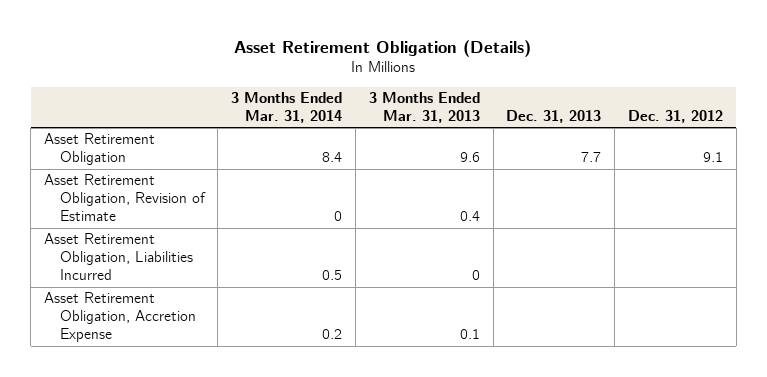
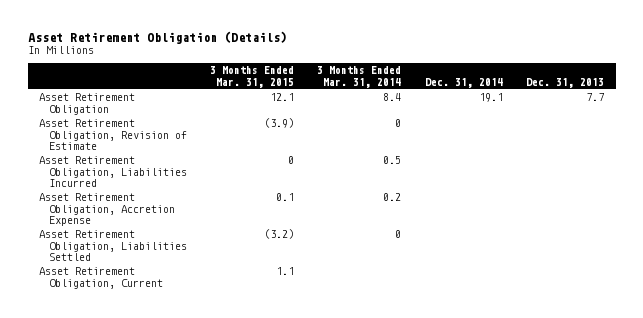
- | 3 Months Ended Mar. 31, 2014 | 3 Months Ended Mar. 31, 2013 | Dec. 31, 2013 | Dec. 31, 2012
+ | 3 Months Ended Mar. 31, 2015 | 3 Months Ended Mar. 31, 2014 | Dec. 31, 2014 | Dec. 31, 2013
+ Asset Retirement Obligation, Liabilities Settled | (3.2) | 0 | |
+ Asset Retirement Obligation, Current | 1.1 | | |

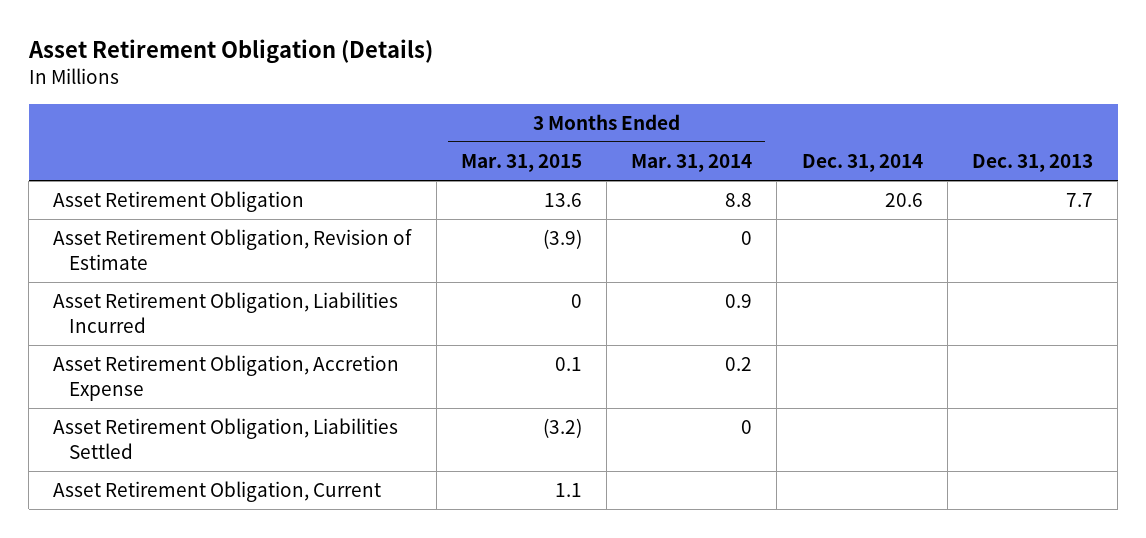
- Asset Retirement Obligation | 12.1 | 8.4 | 19.1 | 7.7
+ Asset Retirement Obligation | 13.6 | 8.8 | 20.6 | 7.7
- Asset Retirement Obligation, Liabilities Incurred | 0 | 0.5 | |
+ Asset Retirement Obligation, Liabilities Incurred | 0 | 0.9 | |

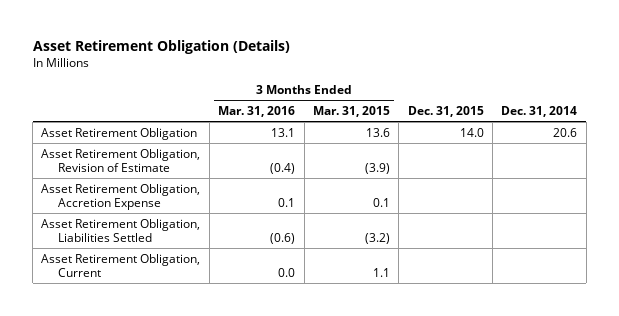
- | 3 Months Ended Mar. 31, 2015 | 3 Months Ended Mar. 31, 2014 | Dec. 31, 2014 | Dec. 31, 2013
+ | 3 Months Ended Mar. 31, 2016 | 3 Months Ended Mar. 31, 2015 | Dec. 31, 2015 | Dec. 31, 2014
- Asset Retirement Obligation, Liabilities Incurred | 0 | 0.9 | |

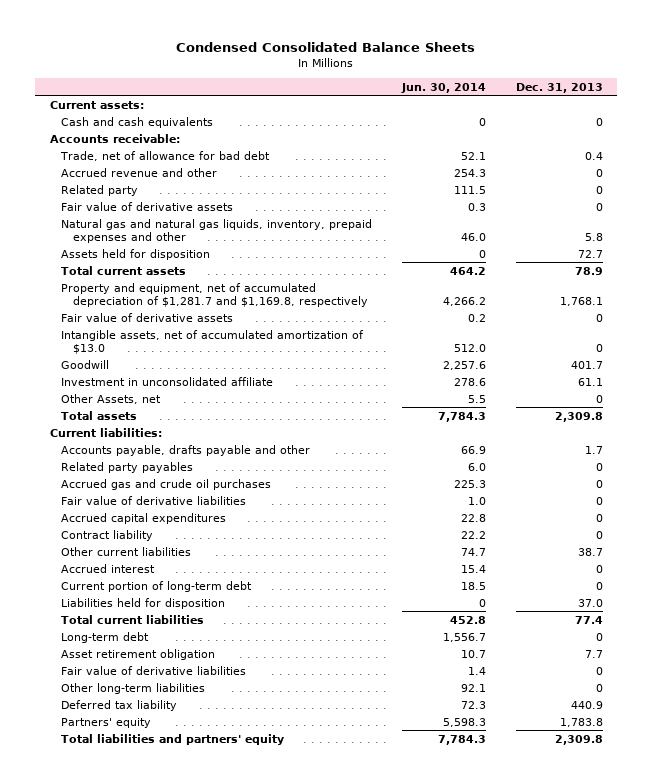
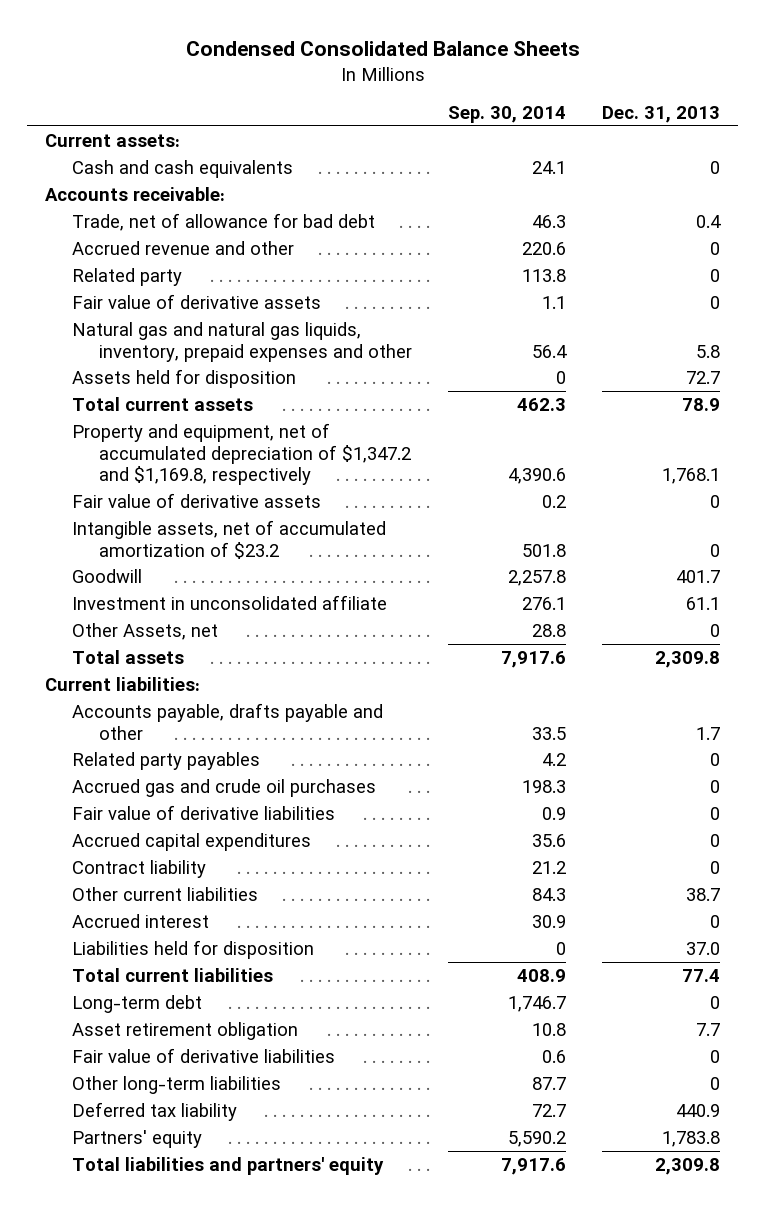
- | Jun. 30, 2014 | Dec. 31, 2013
+ | Sep. 30, 2014 | Dec. 31, 2013
- Property and equipment, net of accumulated depreciation of $1,281.7 and $1,169.8, respectively | 4,266.2 | 1,768.1
+ Property and equipment, net of accumulated depreciation of $1,347.2 and $1,169.8, respectively | 4,390.6 | 1,768.1
- Intangible assets, net of accumulated amortization of $13.0 | 512.0 | 0
+ Intangible assets, net of accumulated amortization of $23.2 | 501.8 | 0
- Current portion of long-term debt | 18.5 | 0

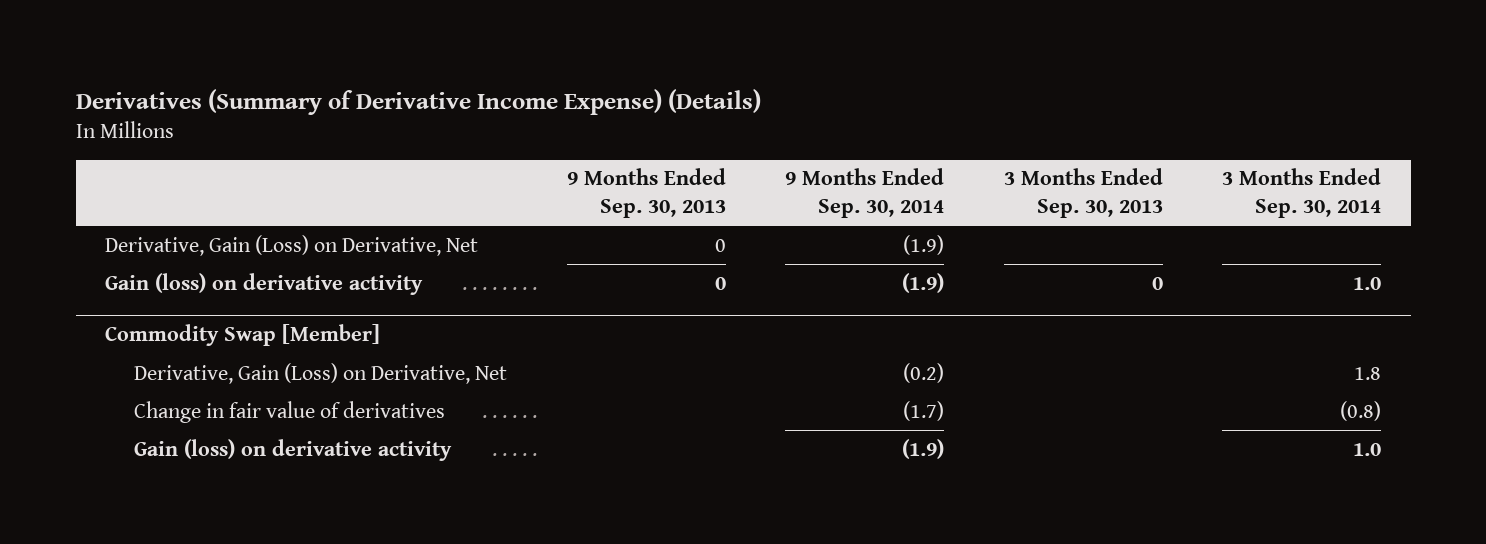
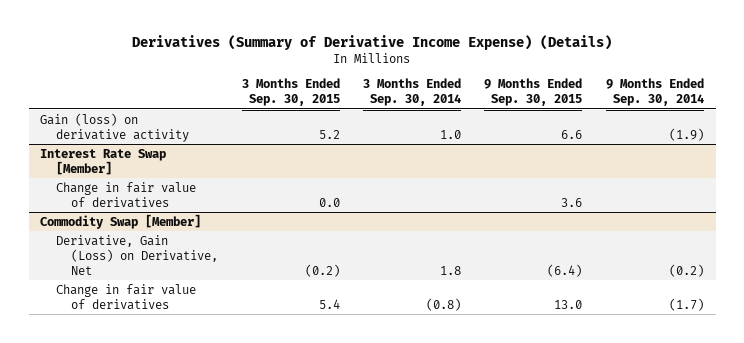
- | 9 Months Ended Sep. 30, 2013 | 9 Months Ended Sep. 30, 2014 | 3 Months Ended Sep. 30, 2013 | 3 Months Ended Sep. 30, 2014
+ | 3 Months Ended Sep. 30, 2015 | 3 Months Ended Sep. 30, 2014 | 9 Months Ended Sep. 30, 2015 | 9 Months Ended Sep. 30, 2014
- Derivative, Gain (Loss) on Derivative, Net | 0 | (1.9) | |
+ Interest Rate Swap [Member]
+ Change in fair value of derivatives | 0.0 | | 3.6 |
@ Commodity Swap [Member]
- Gain (loss) on derivative activity | | (1.9) | | 1.0

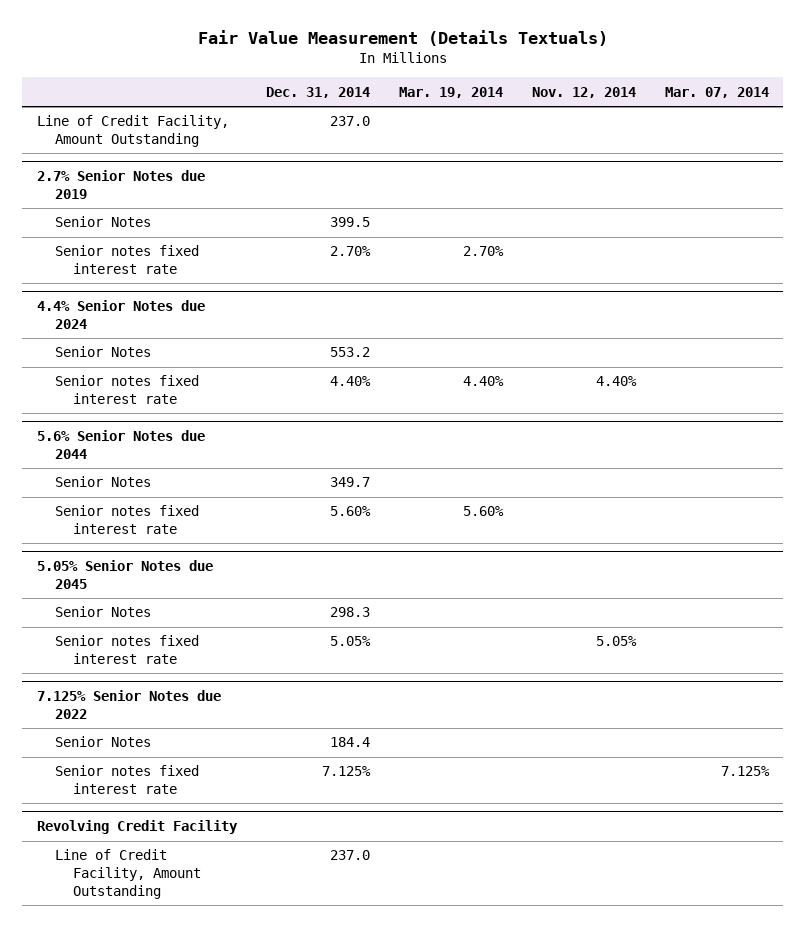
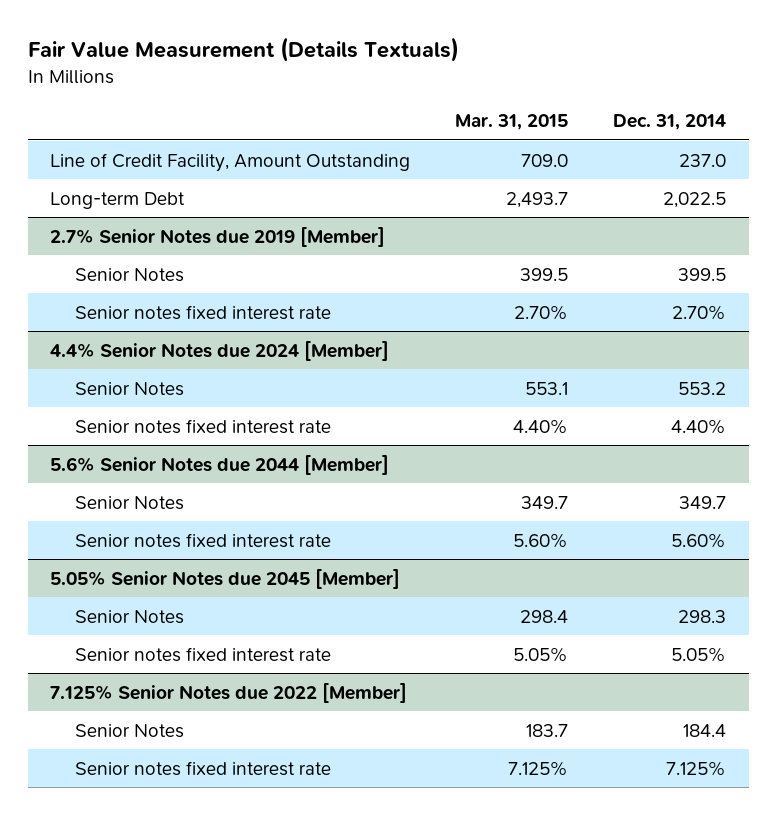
- | Dec. 31, 2014 | Mar. 19, 2014 | Nov. 12, 2014 | Mar. 07, 2014
+ | Mar. 31, 2015 | Dec. 31, 2014
- 2.7% Senior Notes due 2019
+ Long-term Debt | 2,493.7 | 2,022.5
+ 2.7% Senior Notes due 2019 [Member]
- 4.4% Senior Notes due 2024
+ 4.4% Senior Notes due 2024 [Member]
- 5.6% Senior Notes due 2044
+ 5.6% Senior Notes due 2044 [Member]
- 5.05% Senior Notes due 2045
+ 5.05% Senior Notes due 2045 [Member]
- 7.125% Senior Notes due 2022
+ 7.125% Senior Notes due 2022 [Member]
- Revolving Credit Facility
- Line of Credit Facility, Amount Outstanding | 237.0 | | |

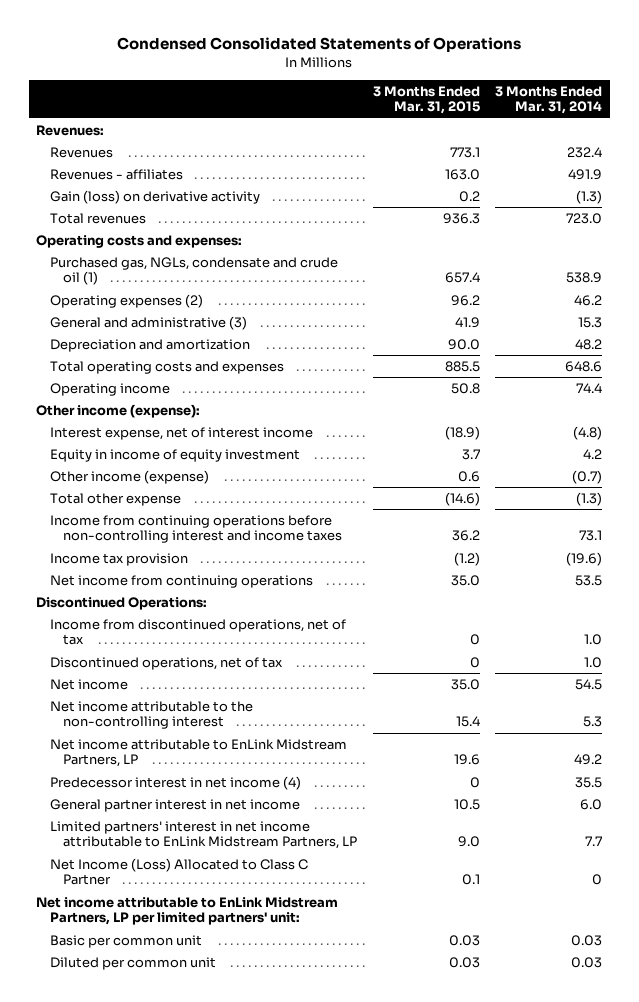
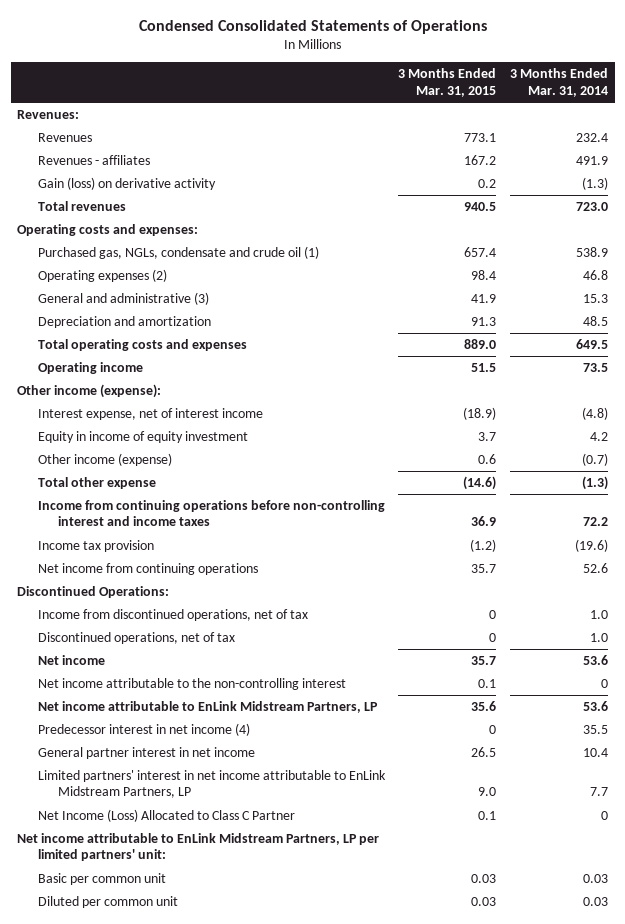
- Revenues - affiliates | 163.0 | 491.9
+ Revenues - affiliates | 167.2 | 491.9
- Total revenues | 936.3 | 723.0
+ Total revenues | 940.5 | 723.0
- Operating expenses (2) | 96.2 | 46.2
+ Operating expenses (2) | 98.4 | 46.8
- Depreciation and amortization | 90.0 | 48.2
- Total operating costs and expenses | 885.5 | 648.6
- Operating income | 50.8 | 74.4
+ Depreciation and amortization | 91.3 | 48.5
+ Total operating costs and expenses | 889.0 | 649.5
+ Operating income | 51.5 | 73.5
- Income from continuing operations before non-controlling interest and income taxes | 36.2 | 73.1
+ Income from continuing operations before non-controlling interest and income taxes | 36.9 | 72.2
- Net income from continuing operations | 35.0 | 53.5
+ Net income from continuing operations | 35.7 | 52.6
- Net income | 35.0 | 54.5
- Net income attributable to the non-controlling interest | 15.4 | 5.3
- Net income attributable to EnLink Midstream Partners, LP | 19.6 | 49.2
+ Net income | 35.7 | 53.6
+ Net income attributable to the non-controlling interest | 0.1 | 0
+ Net income attributable to EnLink Midstream Partners, LP | 35.6 | 53.6
- General partner interest in net income | 10.5 | 6.0
+ General partner interest in net income | 26.5 | 10.4

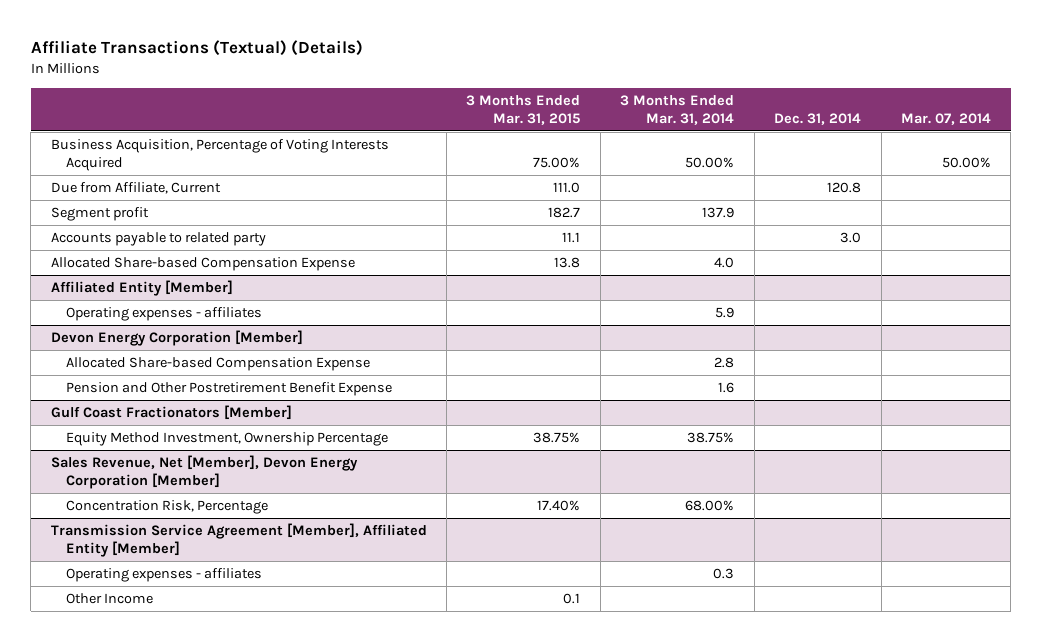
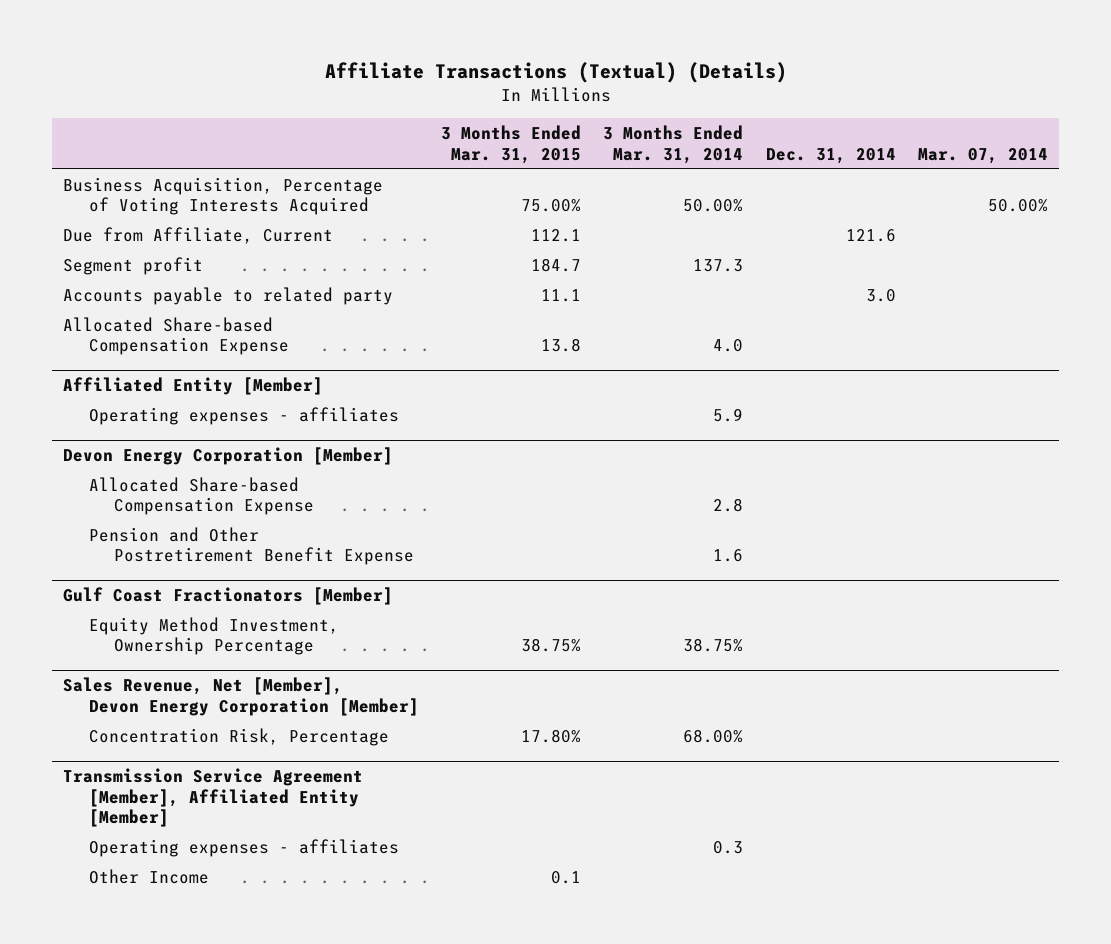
- Due from Affiliate, Current | 111.0 | | 120.8 |
- Segment profit | 182.7 | 137.9 | |
+ Due from Affiliate, Current | 112.1 | | 121.6 |
+ Segment profit | 184.7 | 137.3 | |
@ Sales Revenue, Net [Member], Devon Energy Corporation [Member]
- Concentration Risk, Percentage | 17.40% | 68.00% | |
+ Concentration Risk, Percentage | 17.80% | 68.00% | |

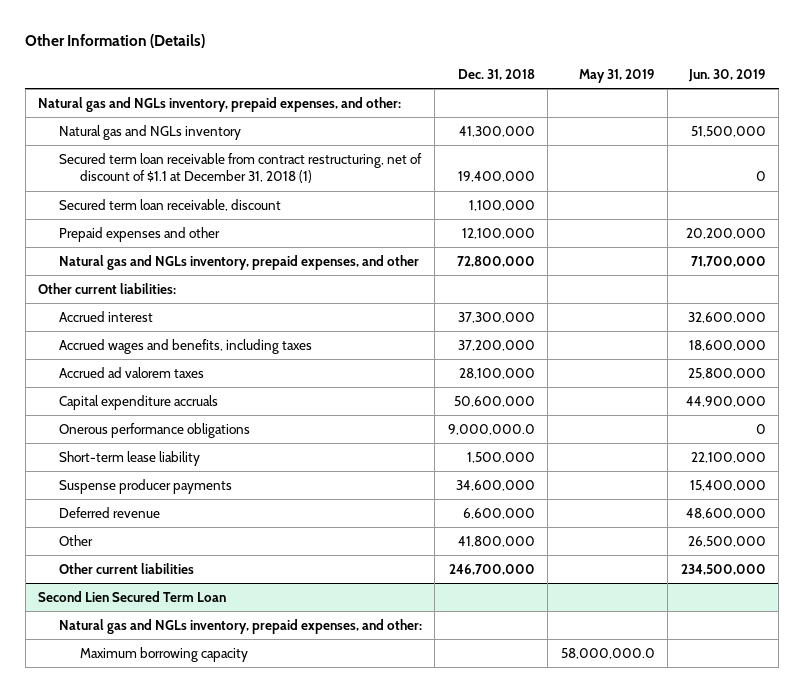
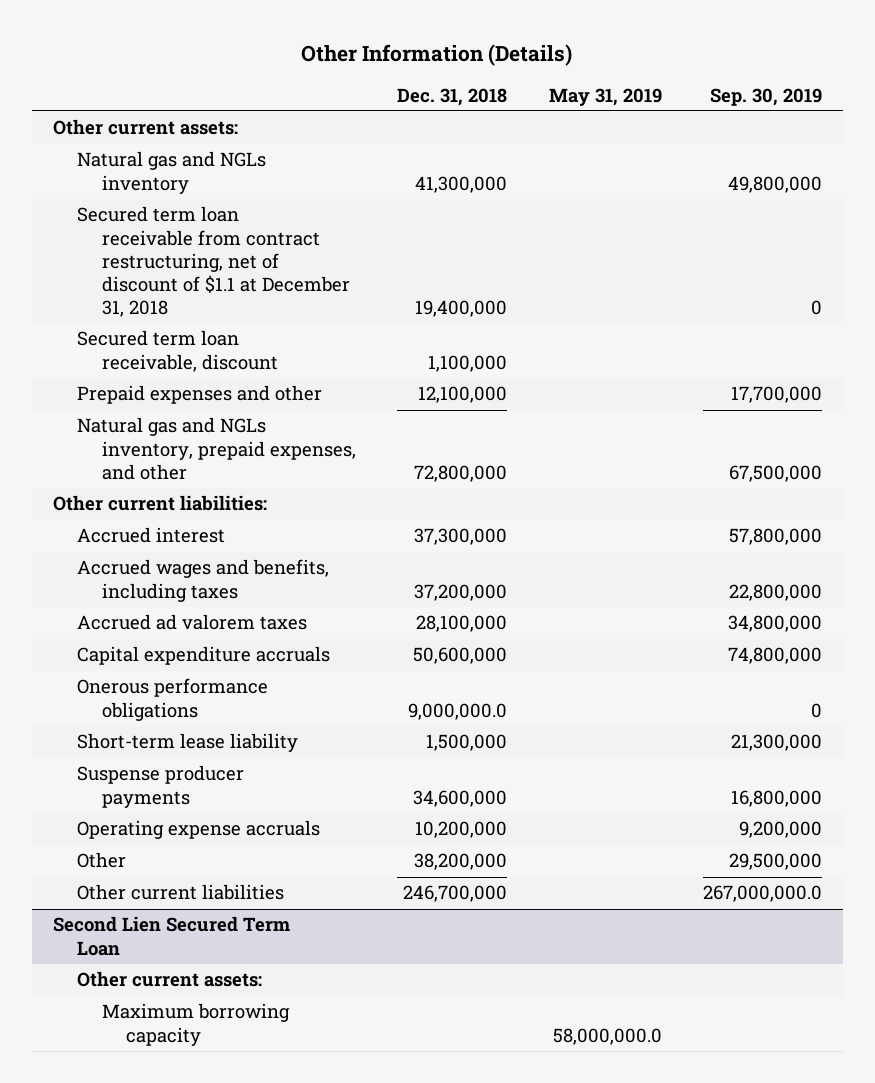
- | Dec. 31, 2018 | May 31, 2019 | Jun. 30, 2019
+ | Dec. 31, 2018 | May 31, 2019 | Sep. 30, 2019
- Natural gas and NGLs inventory, prepaid expenses, and other:
+ Other current assets:
- Secured term loan receivable from contract restructuring, net of discount of $1.1 at December 31, 2018 (1) | 19,400,000 | | 0
+ Secured term loan receivable from contract restructuring, net of discount of $1.1 at December 31, 2018 | 19,400,000 | | 0
- Deferred revenue | 6,600,000 | | 48,600,000
- Other | 41,800,000 | | 26,500,000
+ Operating expense accruals | 10,200,000 | | 9,200,000
+ Other | 38,200,000 | | 29,500,000
@ Second Lien Secured Term Loan
- Natural gas and NGLs inventory, prepaid expenses, and other:
+ Other current assets:

